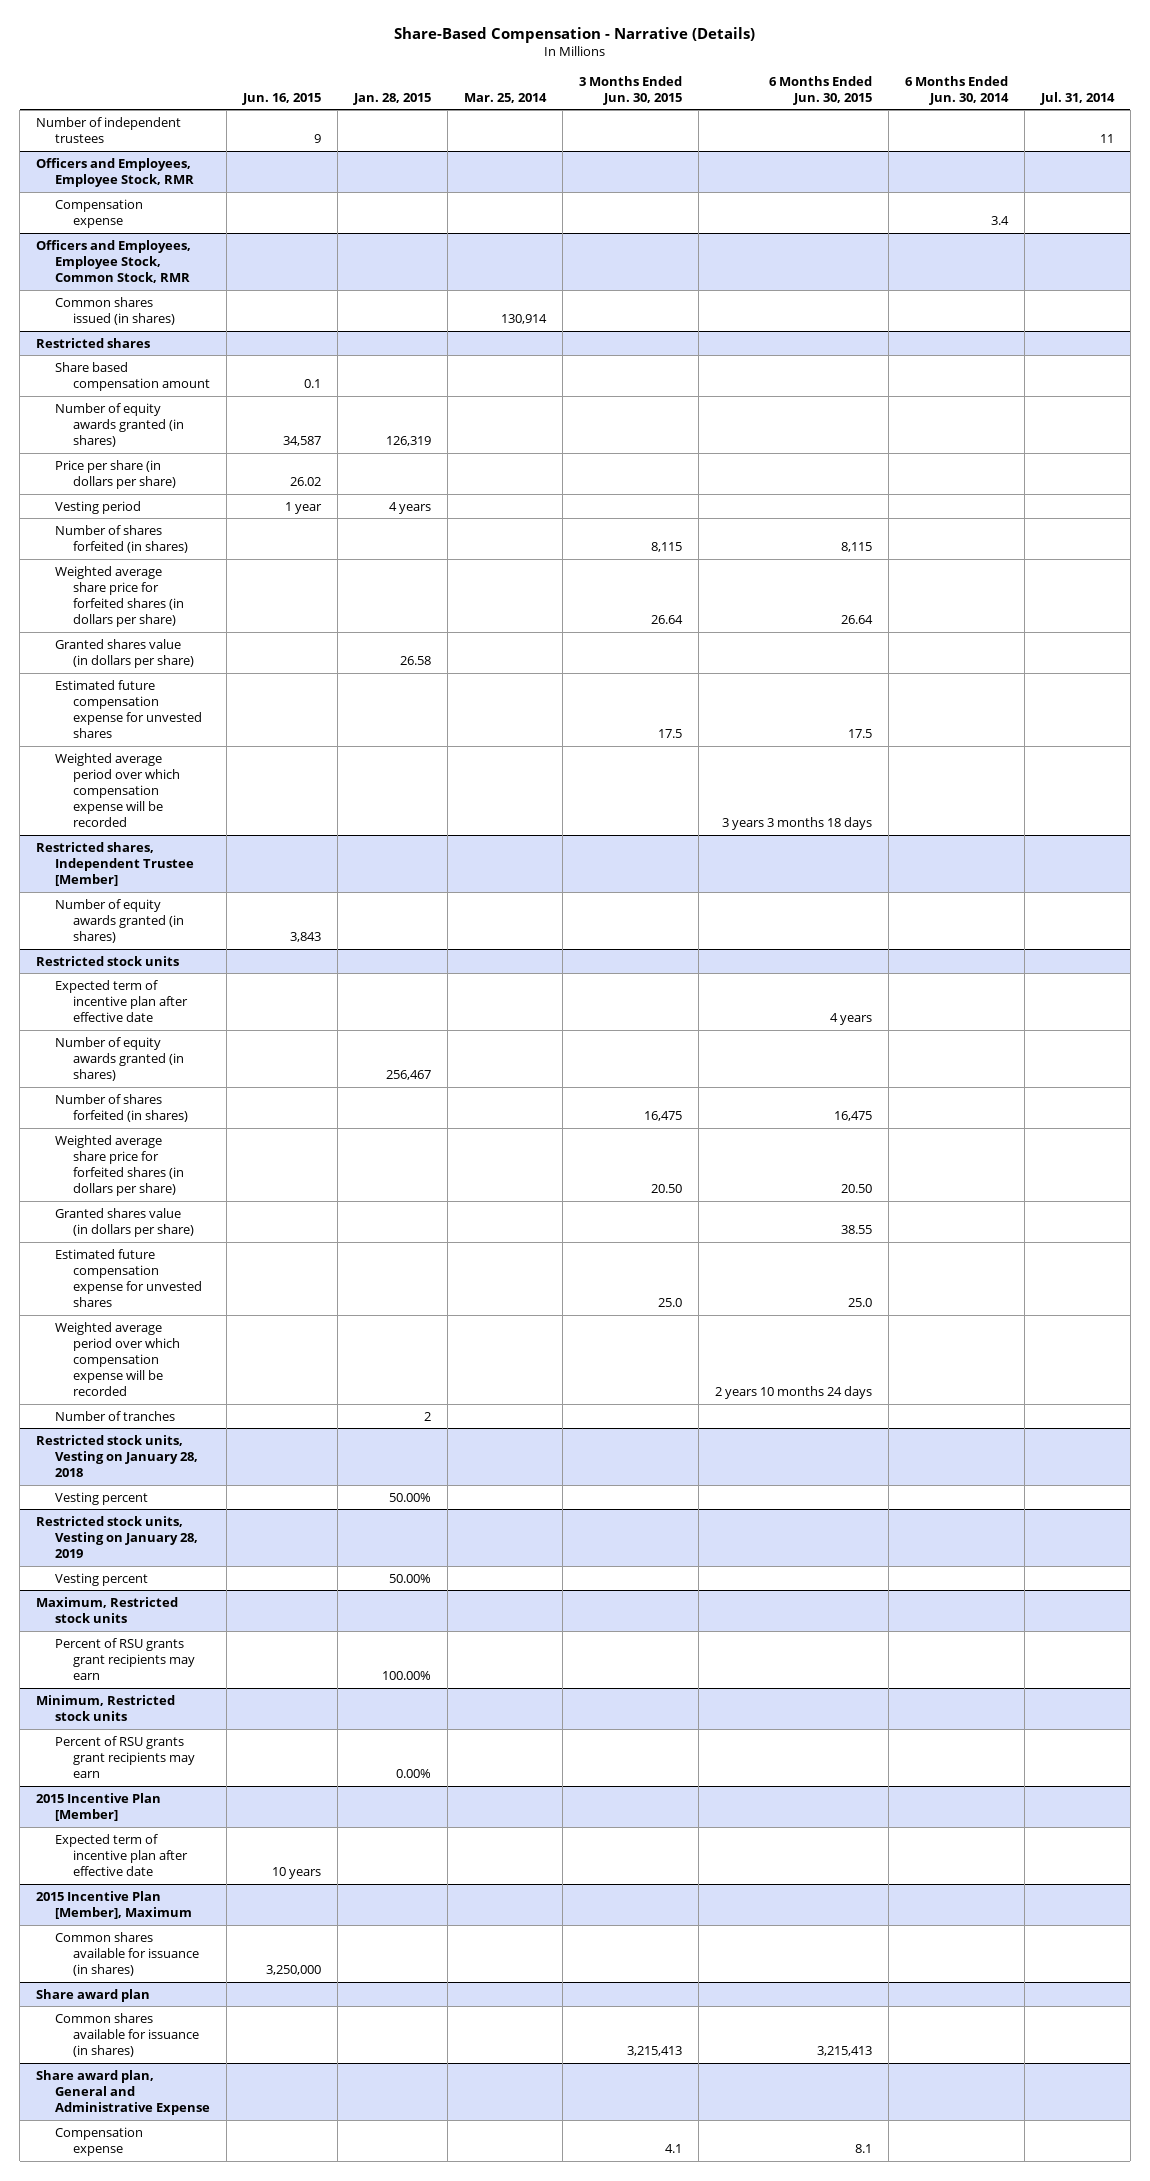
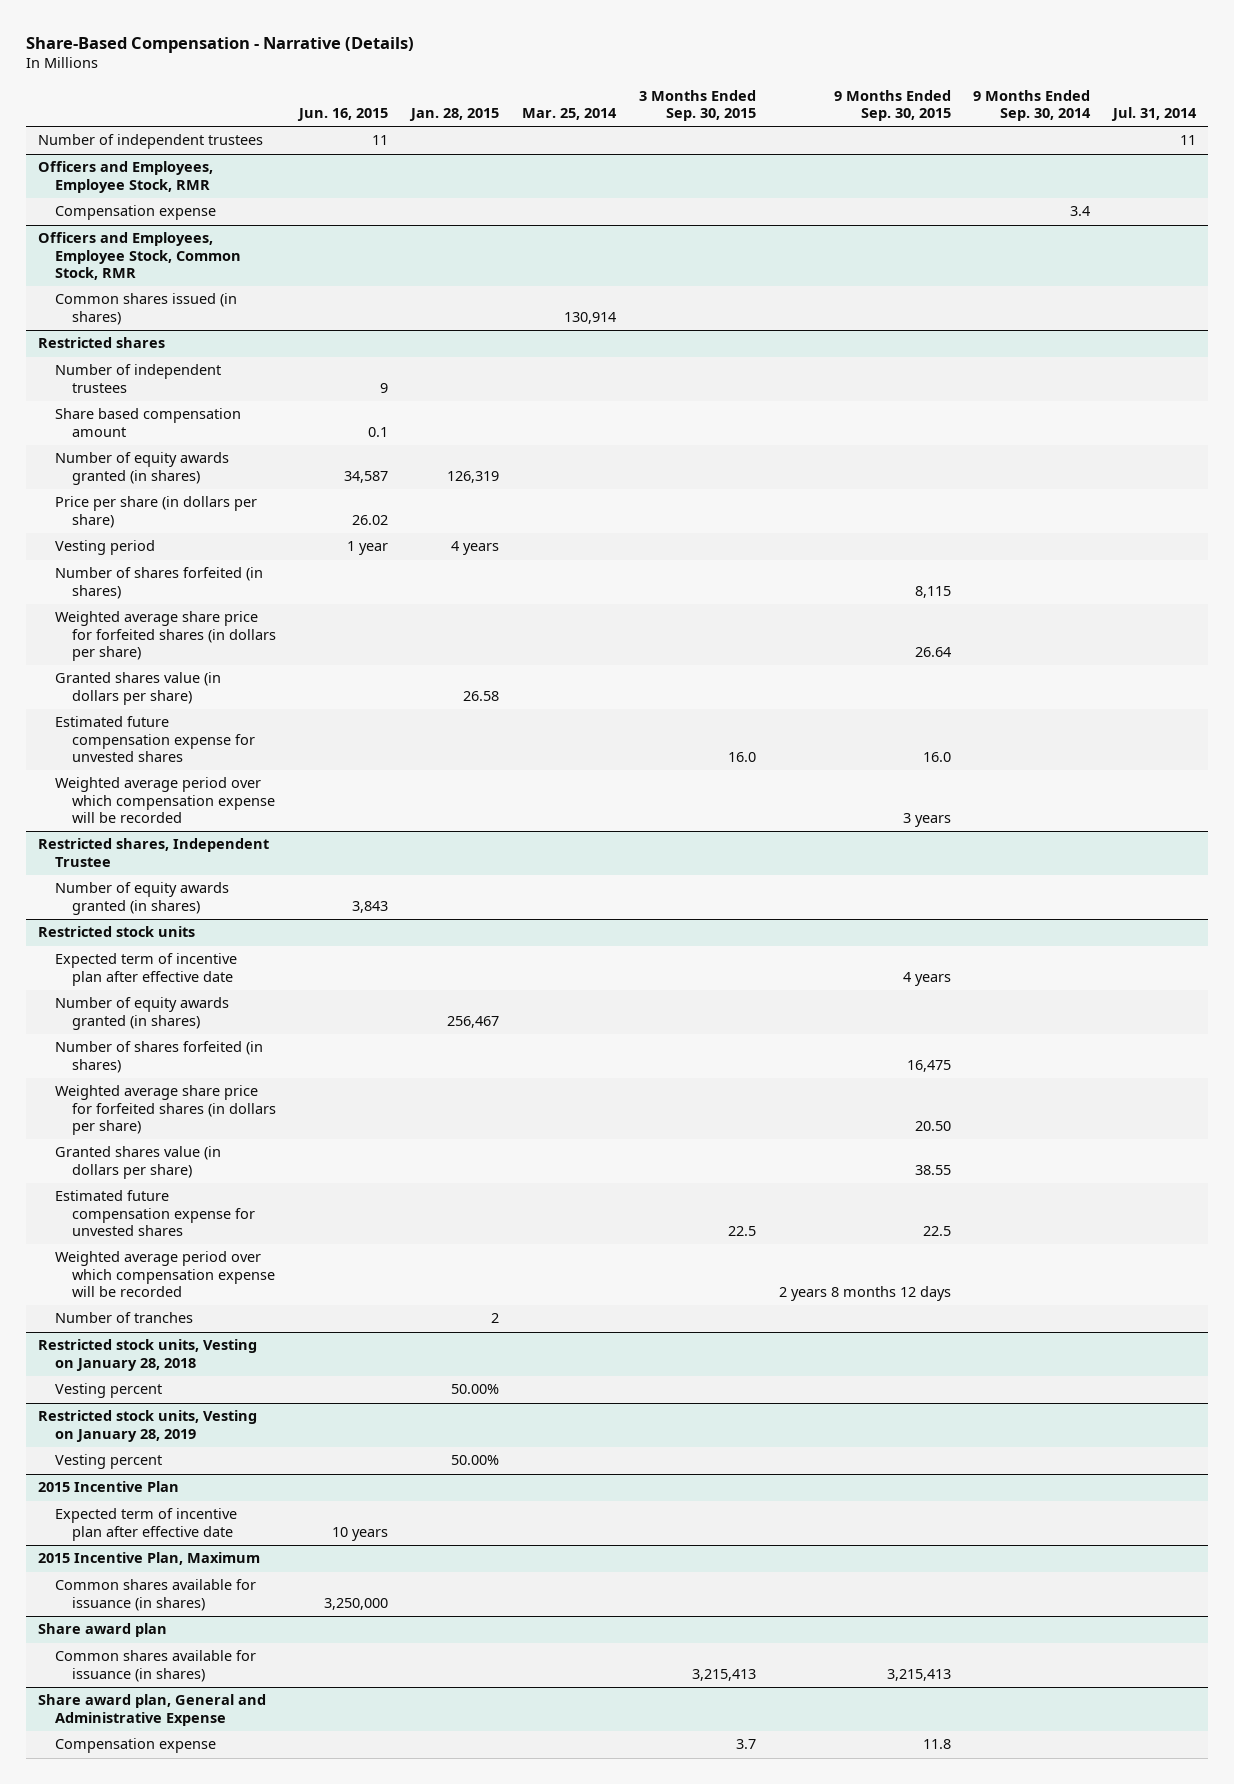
- | Jun. 16, 2015 | Jan. 28, 2015 | Mar. 25, 2014 | 3 Months Ended Jun. 30, 2015 | 6 Months Ended Jun. 30, 2015 | 6 Months Ended Jun. 30, 2014 | Jul. 31, 2014
+ | Jun. 16, 2015 | Jan. 28, 2015 | Mar. 25, 2014 | 3 Months Ended Sep. 30, 2015 | 9 Months Ended Sep. 30, 2015 | 9 Months Ended Sep. 30, 2014 | Jul. 31, 2014
- Number of independent trustees | 9 | | | | | | 11
+ Number of independent trustees | 11 | | | | | | 11
@ Restricted shares
+ Number of independent trustees | 9 | | | | | |
- Restricted shares, Independent Trustee [Member]
+ Restricted shares, Independent Trustee
- Maximum, Restricted stock units
- Percent of RSU grants grant recipients may earn | | 100.00% | | | | |
- Minimum, Restricted stock units
- Percent of RSU grants grant recipients may earn | | 0.00% | | | | |
- 2015 Incentive Plan [Member]
+ 2015 Incentive Plan
- 2015 Incentive Plan [Member], Maximum
+ 2015 Incentive Plan, Maximum

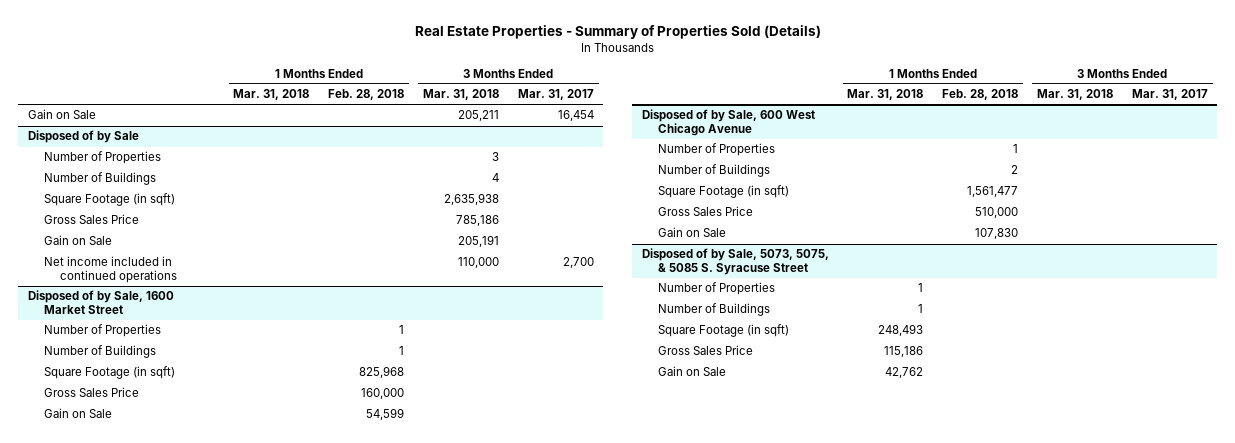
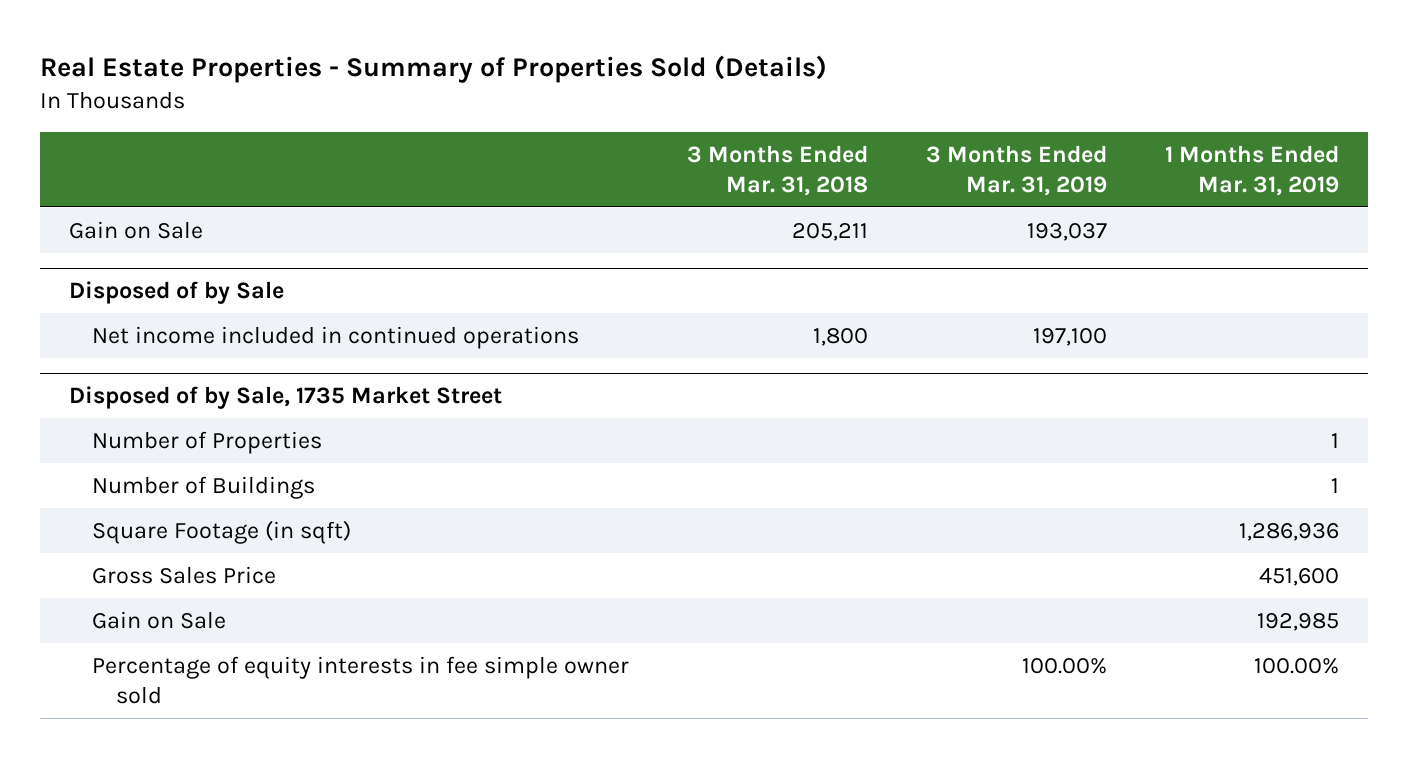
- | 1 Months Ended Mar. 31, 2018 | 1 Months Ended Feb. 28, 2018 | 3 Months Ended Mar. 31, 2018 | 3 Months Ended Mar. 31, 2017
+ | 3 Months Ended Mar. 31, 2018 | 3 Months Ended Mar. 31, 2019 | 1 Months Ended Mar. 31, 2019
@ Disposed of by Sale
- Number of Properties | | | 3 |
- Number of Buildings | | | 4 |
- Square Footage (in sqft) | | | 2,635,938 |
- Gross Sales Price | | | 785,186 |
- Gain on Sale | | | 205,191 |
- Net income included in continued operations | | | 110,000 | 2,700
- Disposed of by Sale, 1600 Market Street
@ Disposed of by Sale
+ Net income included in continued operations | 1,800 | 197,100 |
+ Disposed of by Sale, 1735 Market Street
- Disposed of by Sale, 600 West Chicago Avenue
- Number of Properties | | 1 | |
- Number of Buildings | | 2 | |
- Square Footage (in sqft) | | 1,561,477 | |
- Gross Sales Price | | 510,000 | |
- Gain on Sale | | 107,830 | |
- Disposed of by Sale, 5073, 5075, & 5085 S. Syracuse Street
- Number of Properties | 1 | | |
- Number of Buildings | 1 | | |
- Square Footage (in sqft) | 248,493 | | |
- Gross Sales Price | 115,186 | | |
- Gain on Sale | 42,762 | | |
+ Percentage of equity interests in fee simple owner sold | | 100.00% | 100.00%

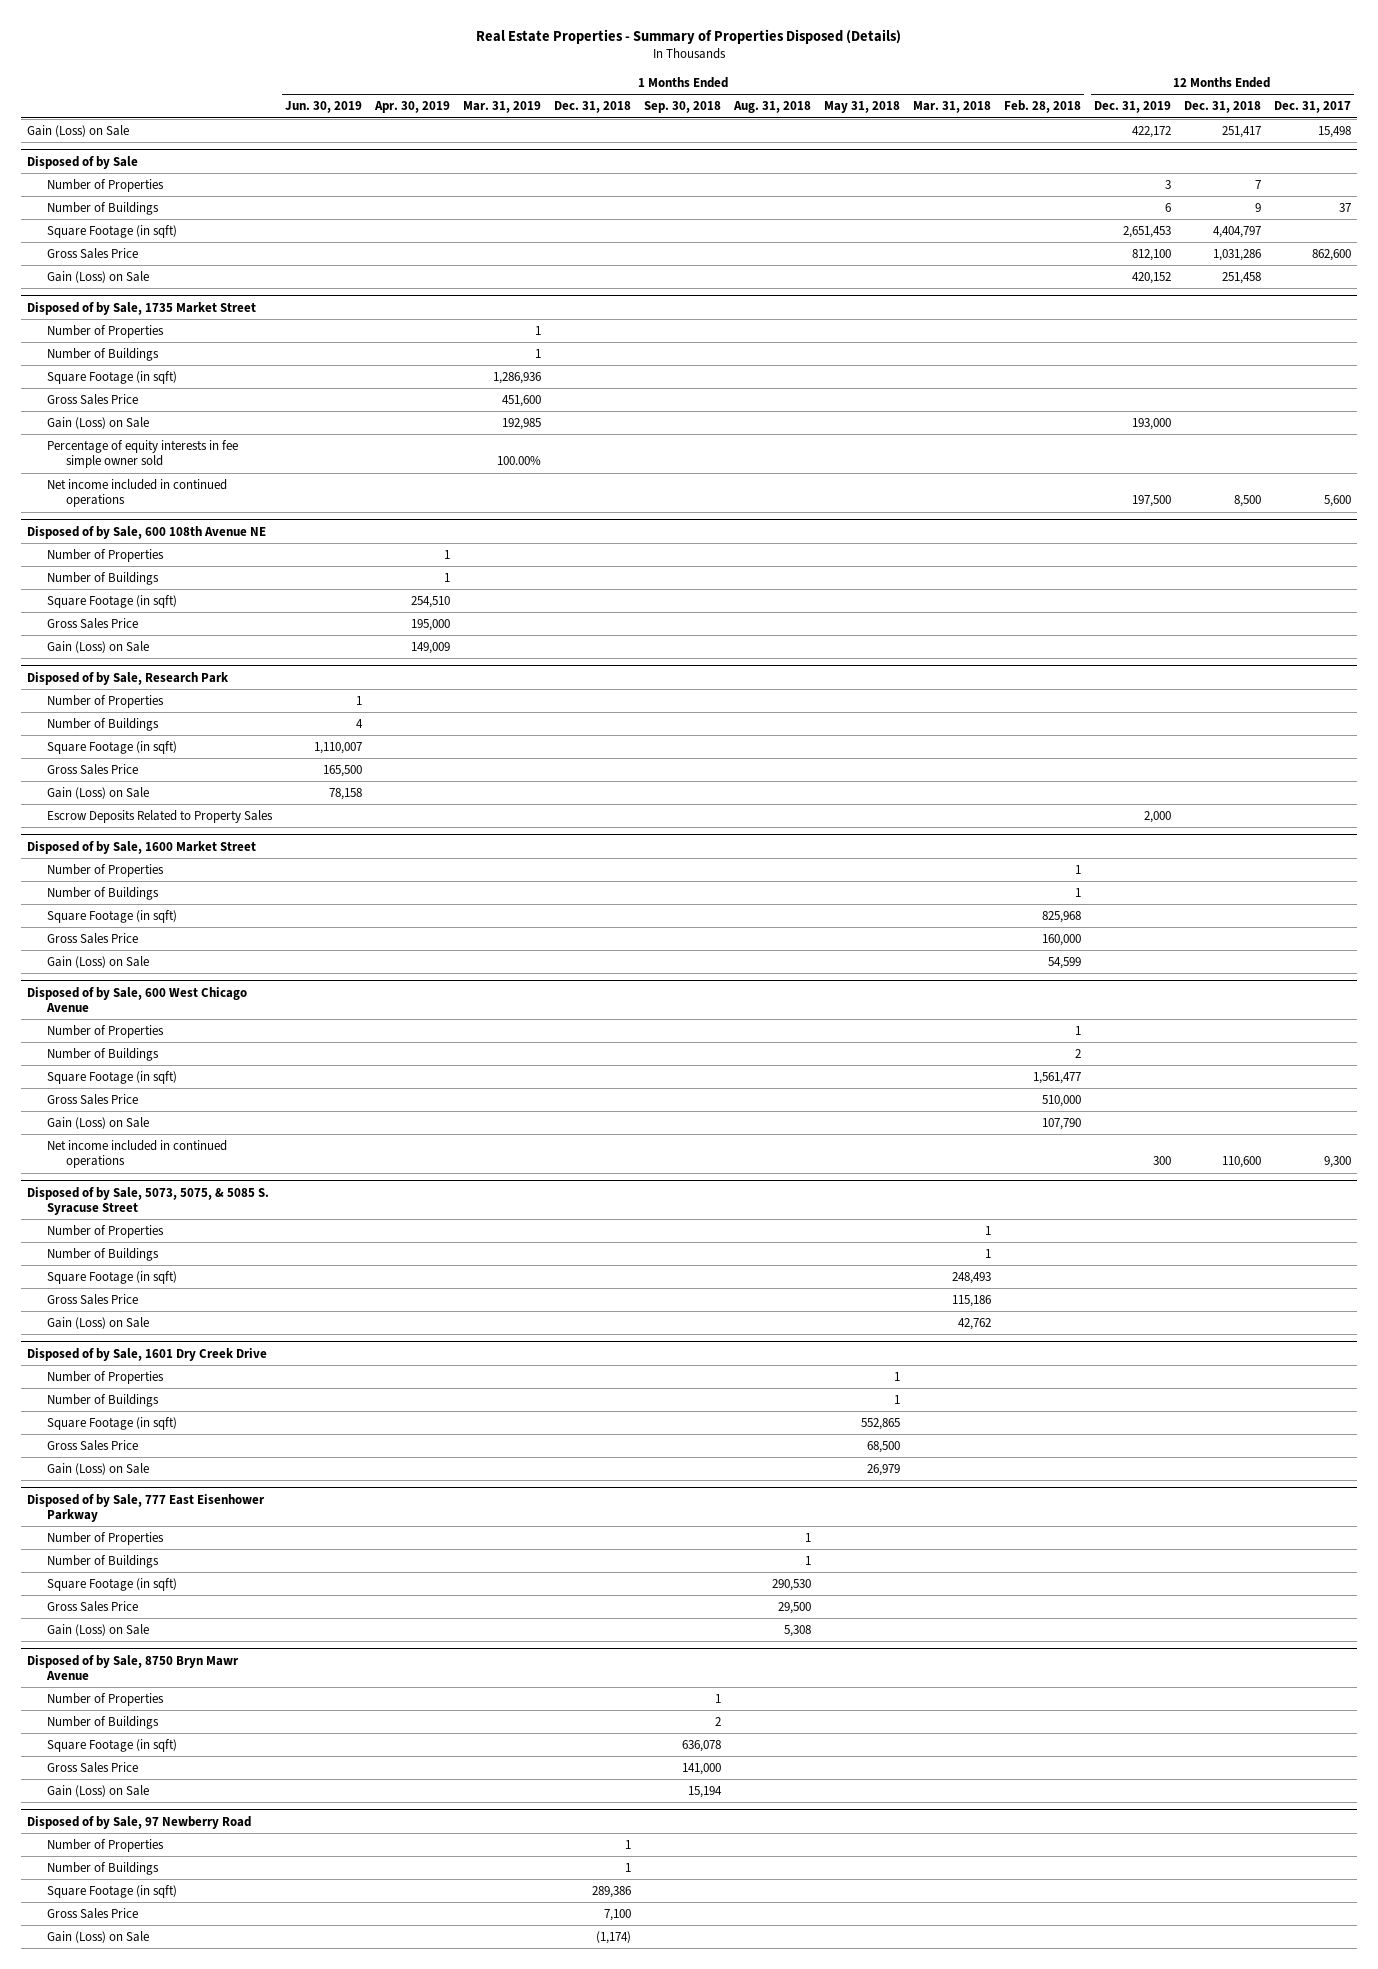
- Real Estate Properties - Summary of Properties Sold (Details)
+ Real Estate Properties - Summary of Properties Disposed (Details)
- | 3 Months Ended Mar. 31, 2018 | 3 Months Ended Mar. 31, 2019 | 1 Months Ended Mar. 31, 2019
+ | 1 Months Ended Jun. 30, 2019 | 1 Months Ended Apr. 30, 2019 | 1 Months Ended Mar. 31, 2019 | 1 Months Ended Dec. 31, 2018 | 1 Months Ended Sep. 30, 2018 | 1 Months Ended Aug. 31, 2018 | 1 Months Ended May 31, 2018 | 1 Months Ended Mar. 31, 2018 | 1 Months Ended Feb. 28, 2018 | 12 Months Ended Dec. 31, 2019 | 12 Months Ended Dec. 31, 2018 | 12 Months Ended Dec. 31, 2017
- Gain on Sale | 205,211 | 193,037 |
+ Gain (Loss) on Sale | | | | | | | | | | 422,172 | 251,417 | 15,498
@ Disposed of by Sale
- Net income included in continued operations | 1,800 | 197,100 |
+ Number of Properties | | | | | | | | | | 3 | 7 |
+ Number of Buildings | | | | | | | | | | 6 | 9 | 37
+ Square Footage (in sqft) | | | | | | | | | | 2,651,453 | 4,404,797 |
+ Gross Sales Price | | | | | | | | | | 812,100 | 1,031,286 | 862,600
+ Gain (Loss) on Sale | | | | | | | | | | 420,152 | 251,458 |
@ Disposed of by Sale, 1735 Market Street
- Gain on Sale | | | 192,985
+ Gain (Loss) on Sale | | | 192,985 | | | | | | | 193,000 | |
+ Net income included in continued operations | | | | | | | | | | 197,500 | 8,500 | 5,600
+ Disposed of by Sale, 600 108th Avenue NE
+ Number of Properties | | 1 | | | | | | | | | |
+ Number of Buildings | | 1 | | | | | | | | | |
+ Square Footage (in sqft) | | 254,510 | | | | | | | | | |
+ Gross Sales Price | | 195,000 | | | | | | | | | |
+ Gain (Loss) on Sale | | 149,009 | | | | | | | | | |
+ Disposed of by Sale, Research Park
+ Number of Properties | 1 | | | | | | | | | | |
+ Number of Buildings | 4 | | | | | | | | | | |
+ Square Footage (in sqft) | 1,110,007 | | | | | | | | | | |
+ Gross Sales Price | 165,500 | | | | | | | | | | |
+ Gain (Loss) on Sale | 78,158 | | | | | | | | | | |
+ Escrow Deposits Related to Property Sales | | | | | | | | | | 2,000 | |
+ Disposed of by Sale, 1600 Market Street
+ Number of Properties | | | | | | | | | 1 | | |
+ Number of Buildings | | | | | | | | | 1 | | |
+ Square Footage (in sqft) | | | | | | | | | 825,968 | | |
+ Gross Sales Price | | | | | | | | | 160,000 | | |
+ Gain (Loss) on Sale | | | | | | | | | 54,599 | | |
+ Disposed of by Sale, 600 West Chicago Avenue
+ Number of Properties | | | | | | | | | 1 | | |
+ Number of Buildings | | | | | | | | | 2 | | |
+ Square Footage (in sqft) | | | | | | | | | 1,561,477 | | |
+ Gross Sales Price | | | | | | | | | 510,000 | | |
+ Gain (Loss) on Sale | | | | | | | | | 107,790 | | |
+ Net income included in continued operations | | | | | | | | | | 300 | 110,600 | 9,300
+ Disposed of by Sale, 5073, 5075, & 5085 S. Syracuse Street
+ Number of Properties | | | | | | | | 1 | | | |
+ Number of Buildings | | | | | | | | 1 | | | |
+ Square Footage (in sqft) | | | | | | | | 248,493 | | | |
+ Gross Sales Price | | | | | | | | 115,186 | | | |
+ Gain (Loss) on Sale | | | | | | | | 42,762 | | | |
+ Disposed of by Sale, 1601 Dry Creek Drive
+ Number of Properties | | | | | | | 1 | | | | |
+ Number of Buildings | | | | | | | 1 | | | | |
+ Square Footage (in sqft) | | | | | | | 552,865 | | | | |
+ Gross Sales Price | | | | | | | 68,500 | | | | |
+ Gain (Loss) on Sale | | | | | | | 26,979 | | | | |
+ Disposed of by Sale, 777 East Eisenhower Parkway
+ Number of Properties | | | | | | 1 | | | | | |
+ Number of Buildings | | | | | | 1 | | | | | |
+ Square Footage (in sqft) | | | | | | 290,530 | | | | | |
+ Gross Sales Price | | | | | | 29,500 | | | | | |
+ Gain (Loss) on Sale | | | | | | 5,308 | | | | | |
+ Disposed of by Sale, 8750 Bryn Mawr Avenue
+ Number of Properties | | | | | 1 | | | | | | |
+ Number of Buildings | | | | | 2 | | | | | | |
+ Square Footage (in sqft) | | | | | 636,078 | | | | | | |
+ Gross Sales Price | | | | | 141,000 | | | | | | |
+ Gain (Loss) on Sale | | | | | 15,194 | | | | | | |
+ Disposed of by Sale, 97 Newberry Road
+ Number of Properties | | | | 1 | | | | | | | |
+ Number of Buildings | | | | 1 | | | | | | | |
+ Square Footage (in sqft) | | | | 289,386 | | | | | | | |
+ Gross Sales Price | | | | 7,100 | | | | | | | |
+ Gain (Loss) on Sale | | | | (1,174) | | | | | | | |

